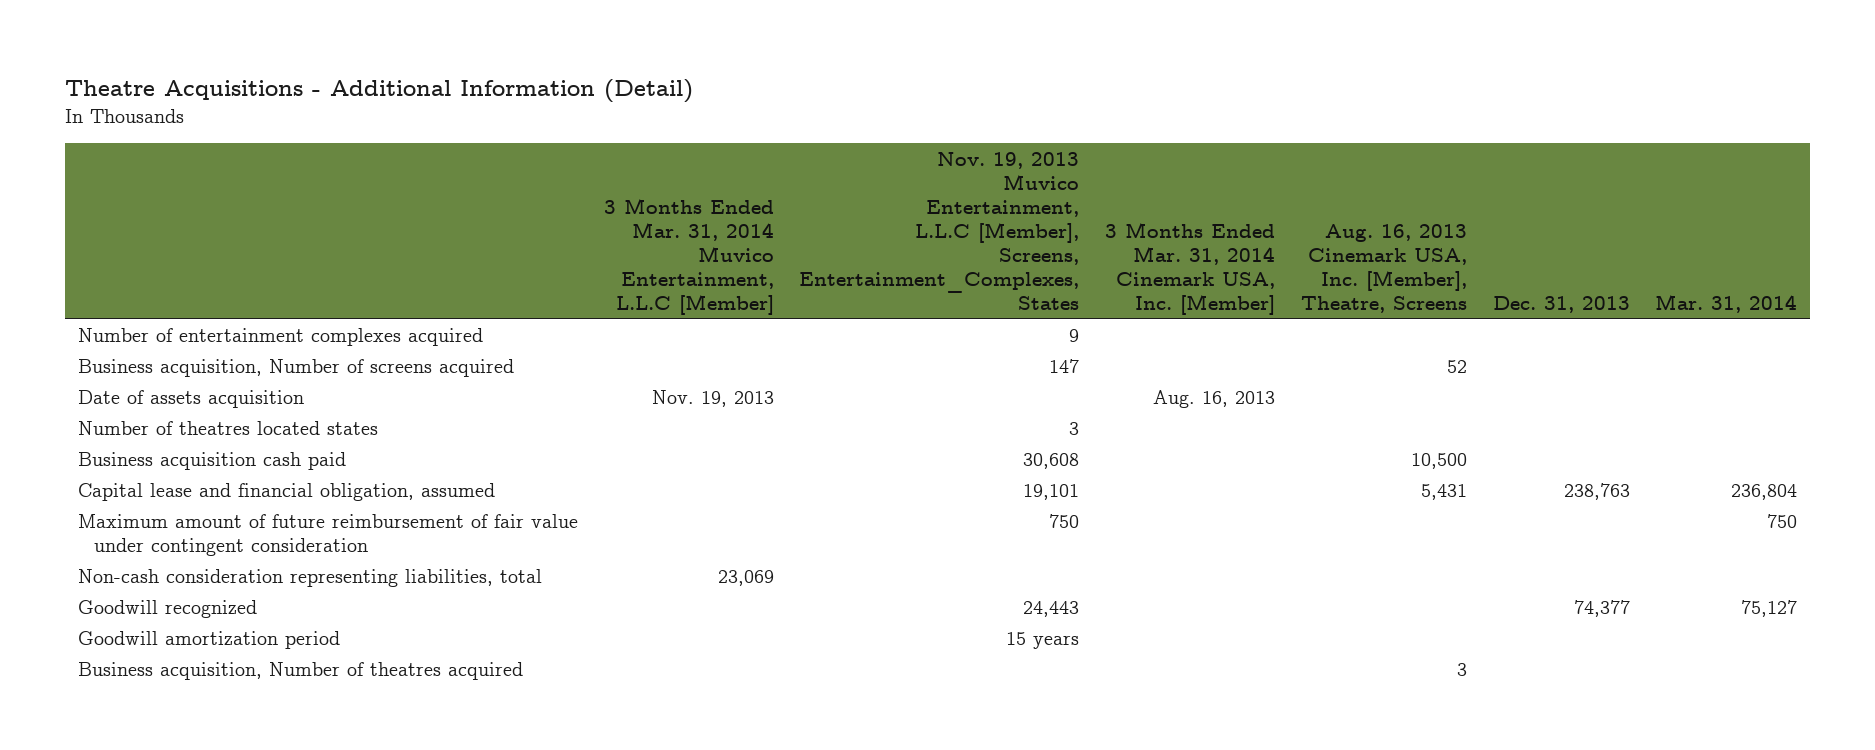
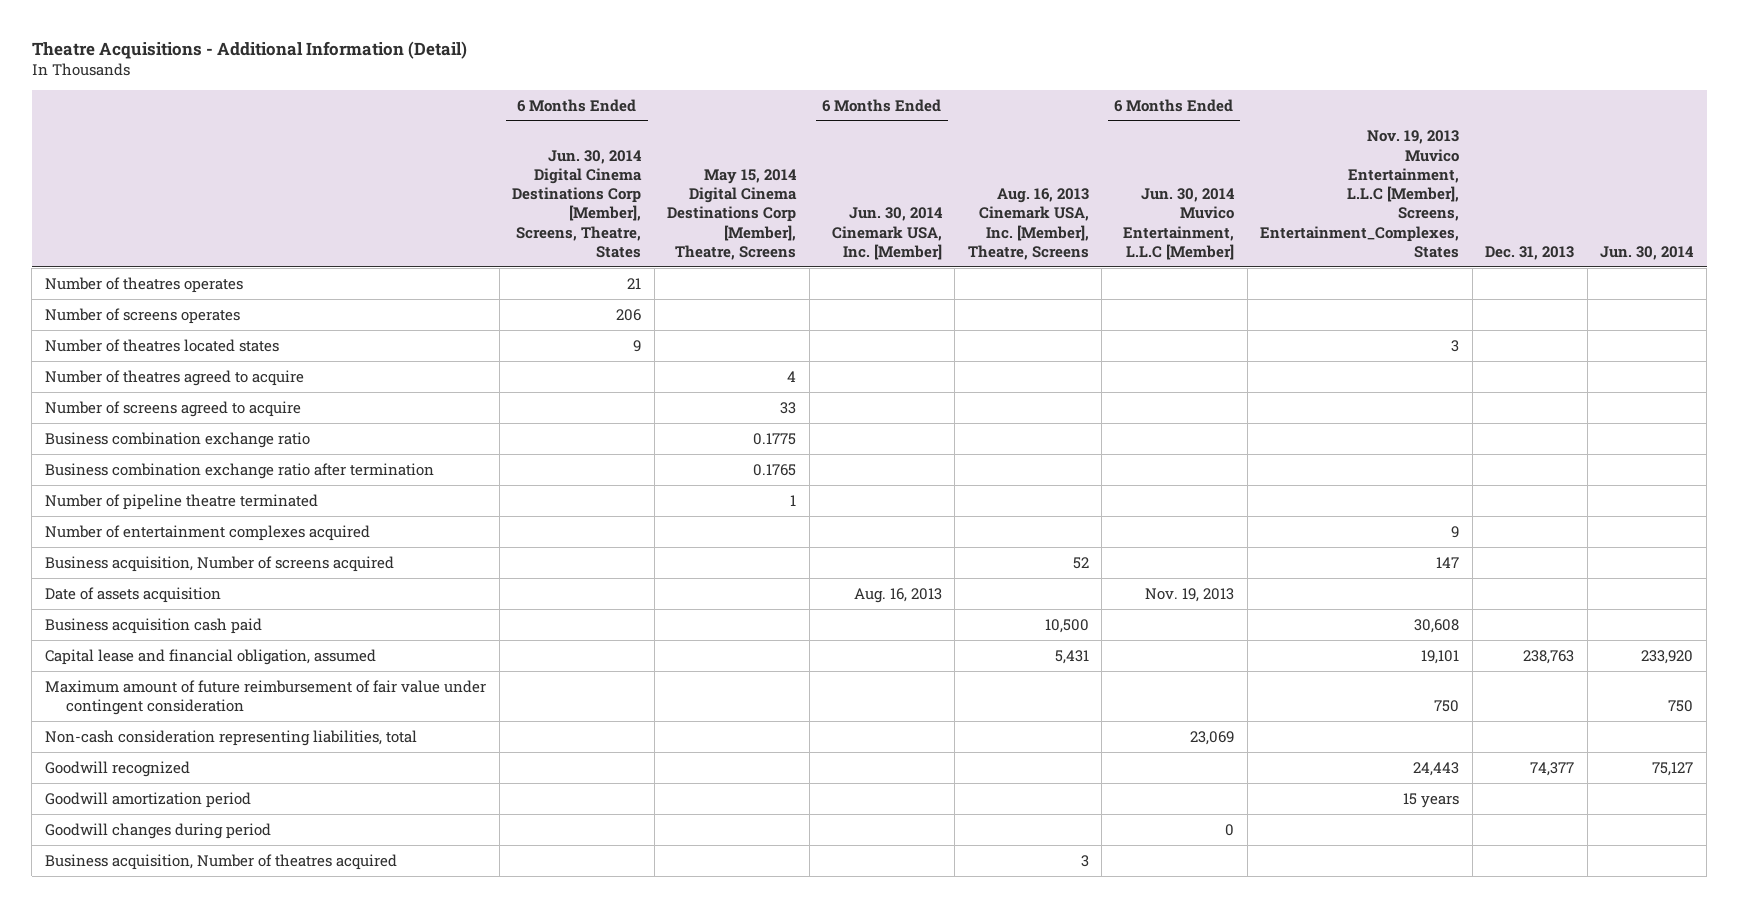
- | 3 Months Ended Mar. 31, 2014 Muvico Entertainment, L.L.C [Member] | Nov. 19, 2013 Muvico Entertainment, L.L.C [Member], Screens, Entertainment_Complexes, States | 3 Months Ended Mar. 31, 2014 Cinemark USA, Inc. [Member] | Aug. 16, 2013 Cinemark USA, Inc. [Member], Theatre, Screens | Dec. 31, 2013 | Mar. 31, 2014
+ | 6 Months Ended Jun. 30, 2014 Digital Cinema Destinations Corp [Member], Screens, Theatre, States | May 15, 2014 Digital Cinema Destinations Corp [Member], Theatre, Screens | 6 Months Ended Jun. 30, 2014 Cinemark USA, Inc. [Member] | Aug. 16, 2013 Cinemark USA, Inc. [Member], Theatre, Screens | 6 Months Ended Jun. 30, 2014 Muvico Entertainment, L.L.C [Member] | Nov. 19, 2013 Muvico Entertainment, L.L.C [Member], Screens, Entertainment_Complexes, States | Dec. 31, 2013 | Jun. 30, 2014
+ Number of theatres operates | 21 | | | | | | |
+ Number of screens operates | 206 | | | | | | |
moved up: Number of theatres located states | 9 | | | | | 3 | |
+ Number of theatres agreed to acquire | | 4 | | | | | |
+ Number of screens agreed to acquire | | 33 | | | | | |
+ Business combination exchange ratio | | 0.1775 | | | | | |
+ Business combination exchange ratio after termination | | 0.1765 | | | | | |
+ Number of pipeline theatre terminated | | 1 | | | | | |
+ Goodwill changes during period | | | | | 0 | | |

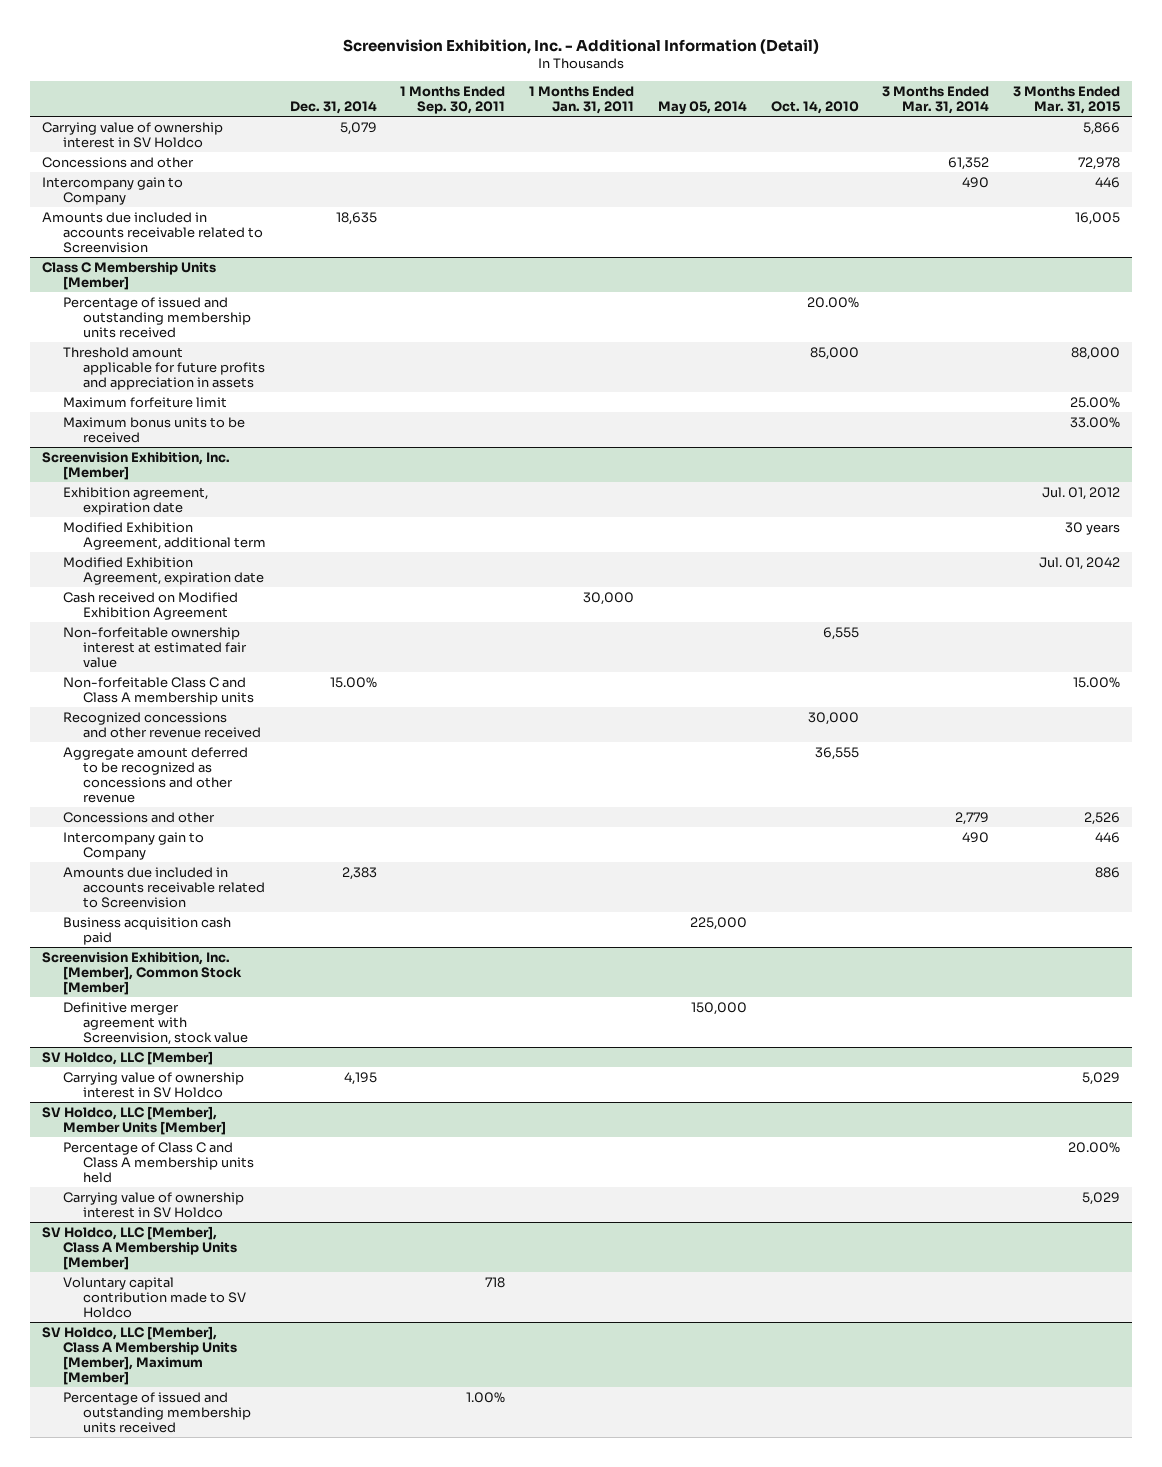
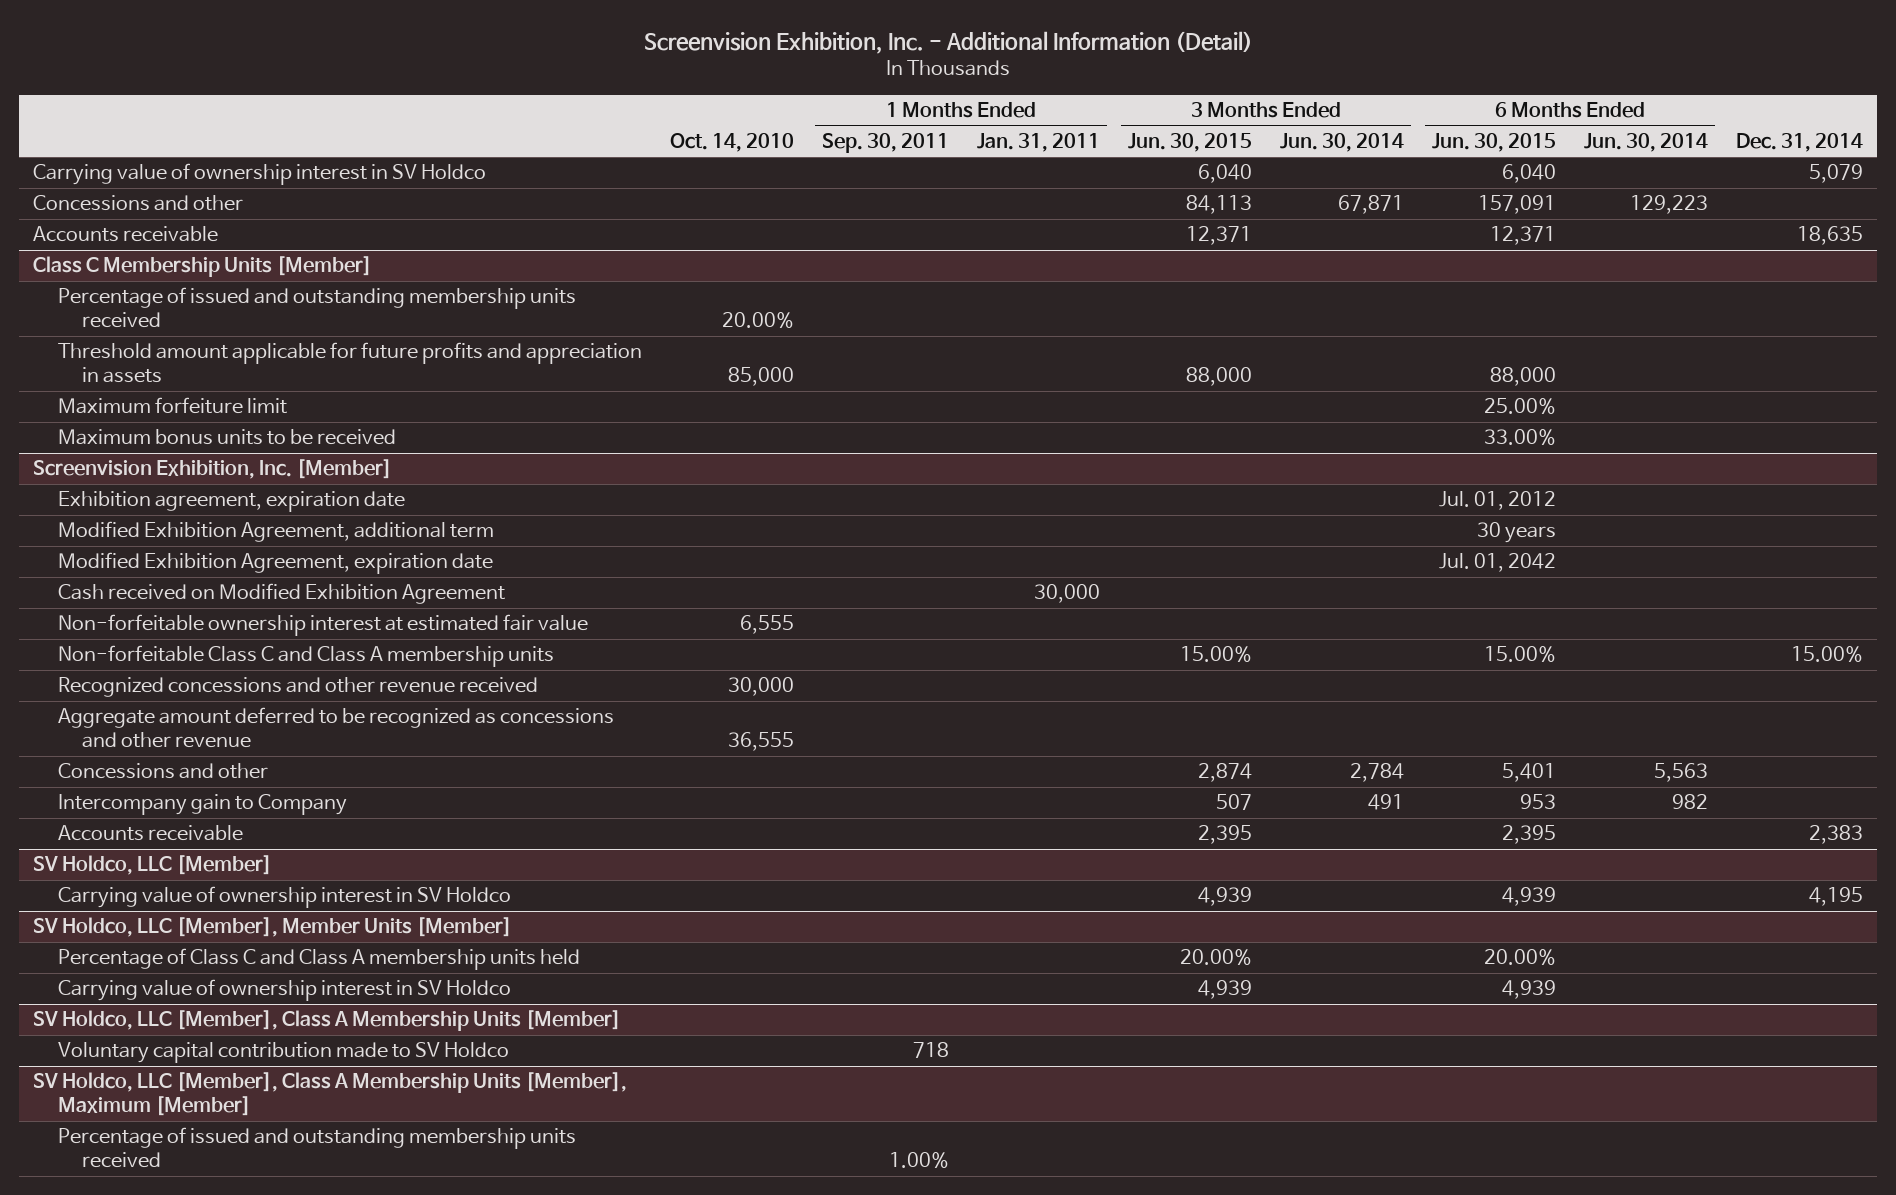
- | Dec. 31, 2014 | 1 Months Ended Sep. 30, 2011 | 1 Months Ended Jan. 31, 2011 | May 05, 2014 | Oct. 14, 2010 | 3 Months Ended Mar. 31, 2014 | 3 Months Ended Mar. 31, 2015
+ | Oct. 14, 2010 | 1 Months Ended Sep. 30, 2011 | 1 Months Ended Jan. 31, 2011 | 3 Months Ended Jun. 30, 2015 | 3 Months Ended Jun. 30, 2014 | 6 Months Ended Jun. 30, 2015 | 6 Months Ended Jun. 30, 2014 | Dec. 31, 2014
- Intercompany gain to Company | | | | | | 490 | 446
- Amounts due included in accounts receivable related to Screenvision | 18,635 | | | | | | 16,005
+ Accounts receivable | | | | 12,371 | | 12,371 | | 18,635
@ Screenvision Exhibition, Inc. [Member]
- Amounts due included in accounts receivable related to Screenvision | 2,383 | | | | | | 886
- Business acquisition cash paid | | | | 225,000 | | |
- Screenvision Exhibition, Inc. [Member], Common Stock [Member]
- Definitive merger agreement with Screenvision, stock value | | | | 150,000 | | |
@ Screenvision Exhibition, Inc. [Member]
+ Accounts receivable | | | | 2,395 | | 2,395 | | 2,383

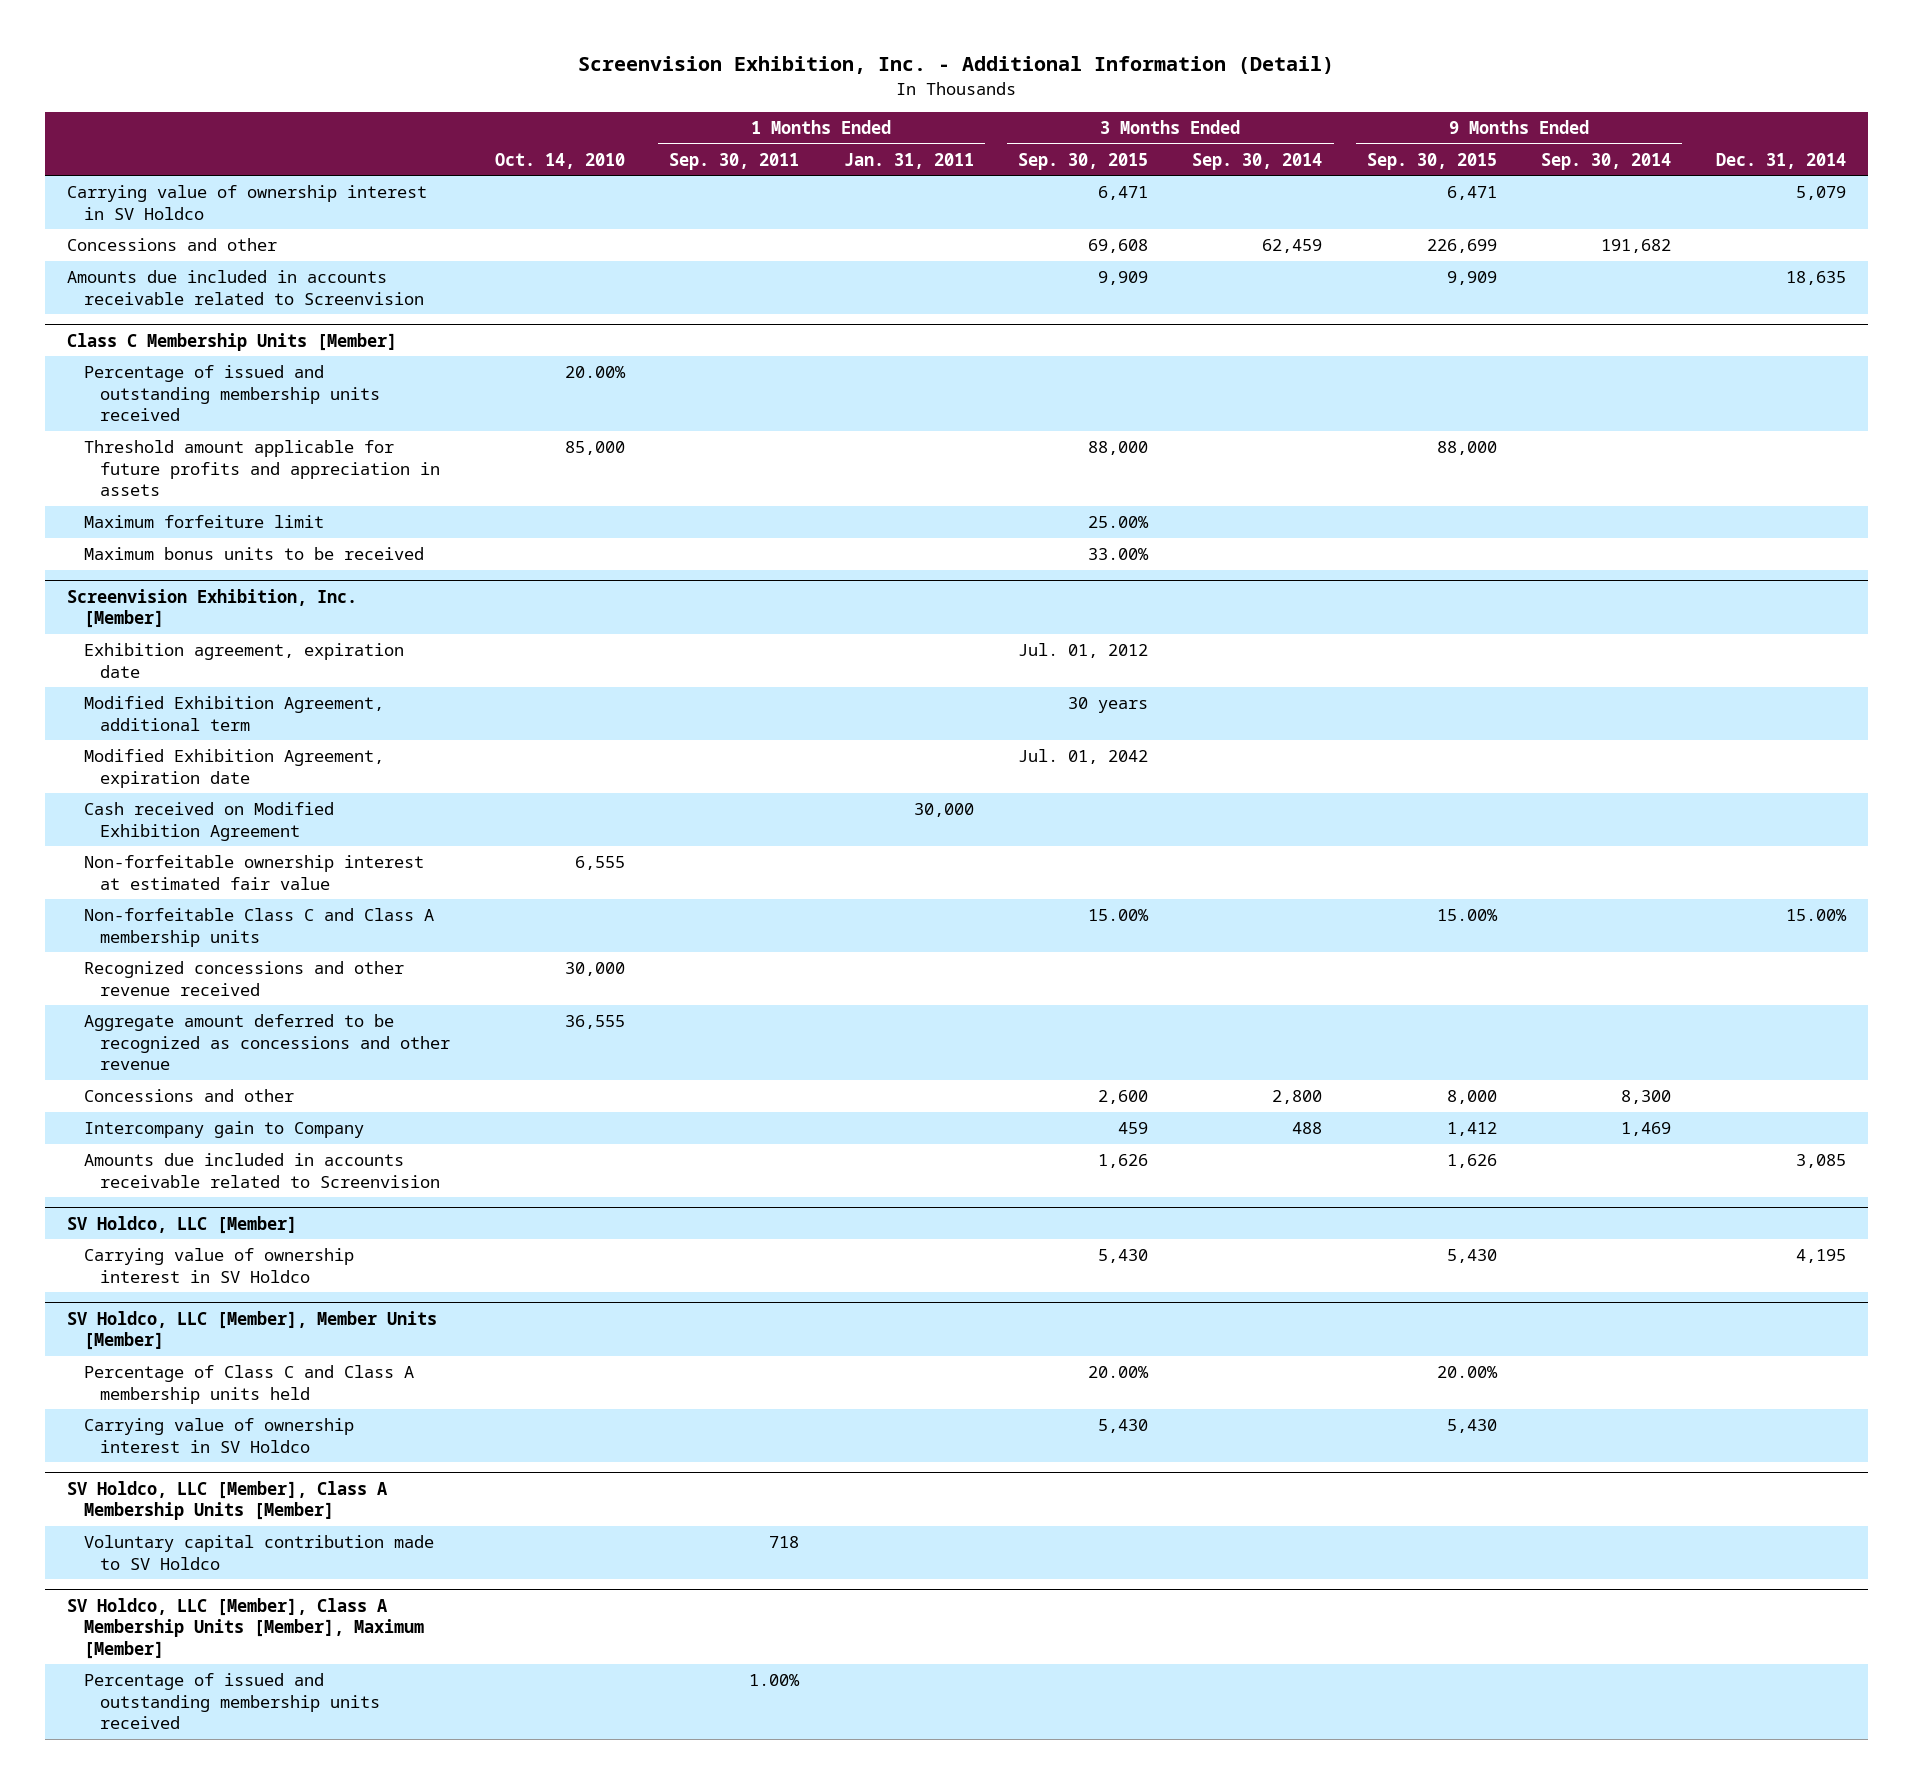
- | Oct. 14, 2010 | 1 Months Ended Sep. 30, 2011 | 1 Months Ended Jan. 31, 2011 | 3 Months Ended Jun. 30, 2015 | 3 Months Ended Jun. 30, 2014 | 6 Months Ended Jun. 30, 2015 | 6 Months Ended Jun. 30, 2014 | Dec. 31, 2014
+ | Oct. 14, 2010 | 1 Months Ended Sep. 30, 2011 | 1 Months Ended Jan. 31, 2011 | 3 Months Ended Sep. 30, 2015 | 3 Months Ended Sep. 30, 2014 | 9 Months Ended Sep. 30, 2015 | 9 Months Ended Sep. 30, 2014 | Dec. 31, 2014
- Accounts receivable | | | | 12,371 | | 12,371 | | 18,635
+ Amounts due included in accounts receivable related to Screenvision | | | | 9,909 | | 9,909 | | 18,635
@ Screenvision Exhibition, Inc. [Member]
- Accounts receivable | | | | 2,395 | | 2,395 | | 2,383
+ Amounts due included in accounts receivable related to Screenvision | | | | 1,626 | | 1,626 | | 3,085

